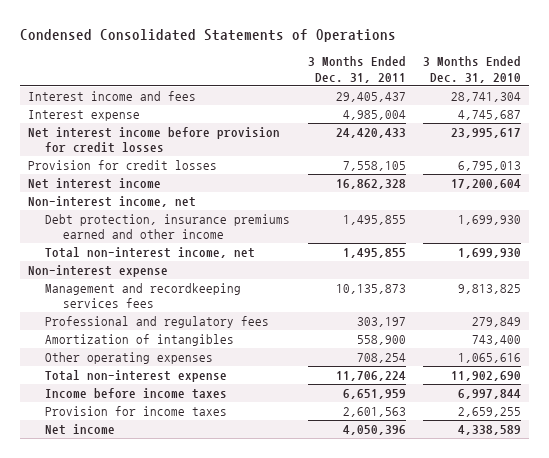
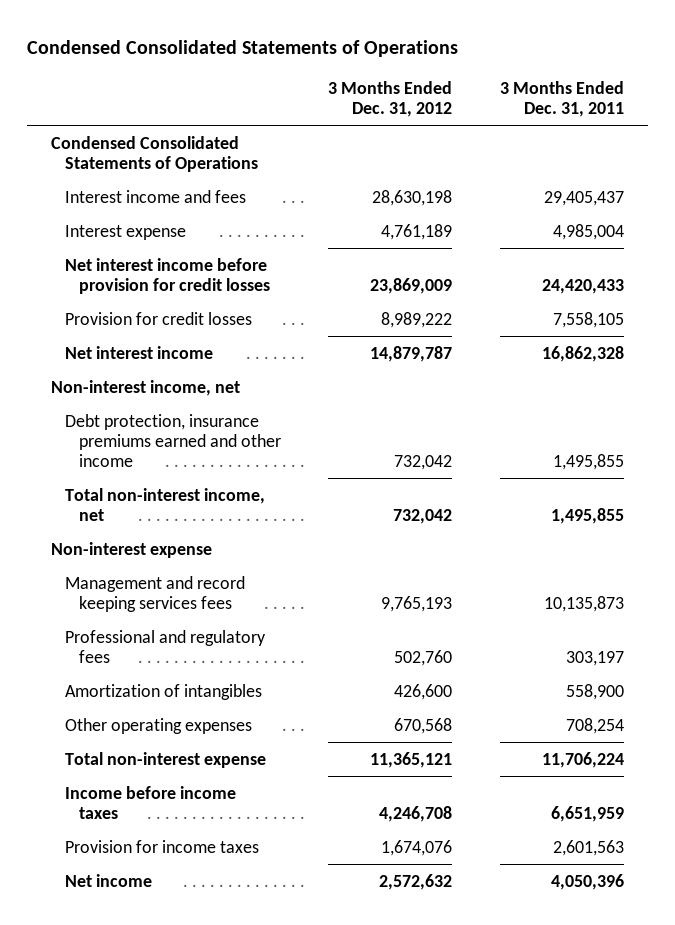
- | 3 Months Ended Dec. 31, 2011 | 3 Months Ended Dec. 31, 2010
+ | 3 Months Ended Dec. 31, 2012 | 3 Months Ended Dec. 31, 2011
+ Condensed Consolidated Statements of Operations
- Management and recordkeeping services fees | 10,135,873 | 9,813,825
+ Management and record keeping services fees | 9,765,193 | 10,135,873

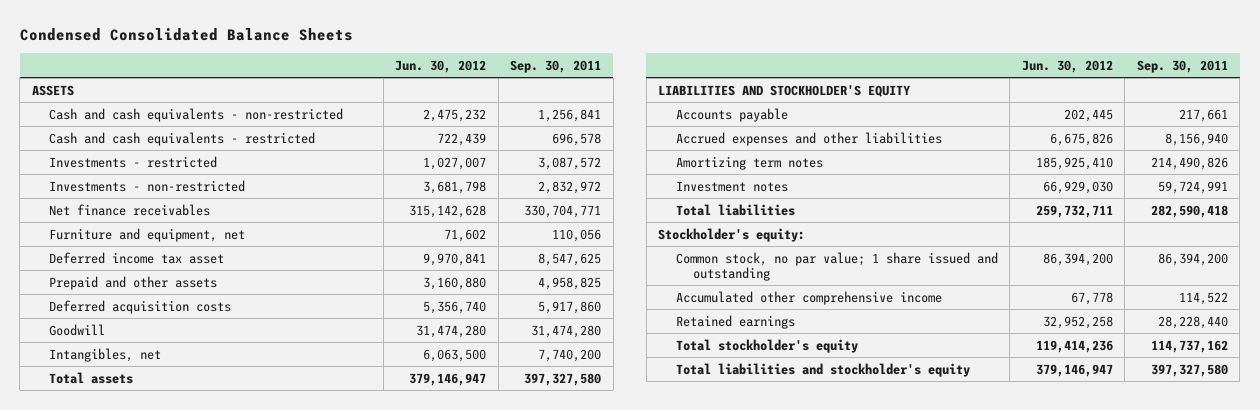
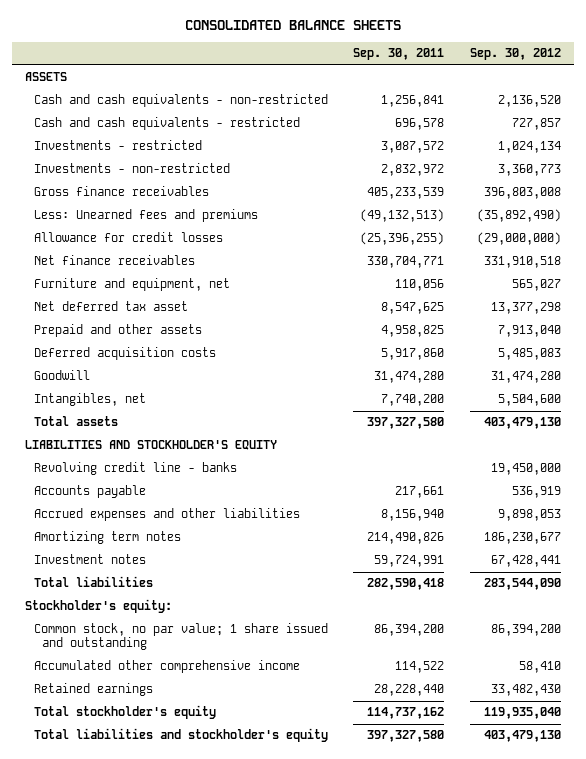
- Condensed Consolidated Balance Sheets
+ CONSOLIDATED BALANCE SHEETS
- | Jun. 30, 2012 | Sep. 30, 2011
+ | Sep. 30, 2011 | Sep. 30, 2012
+ Gross finance receivables | 405,233,539 | 396,803,008
+ Less: Unearned fees and premiums | (49,132,513) | (35,892,490)
+ Allowance for credit losses | (25,396,255) | (29,000,000)
- Deferred income tax asset | 9,970,841 | 8,547,625
+ Net deferred tax asset | 8,547,625 | 13,377,298
+ Revolving credit line - banks | | 19,450,000

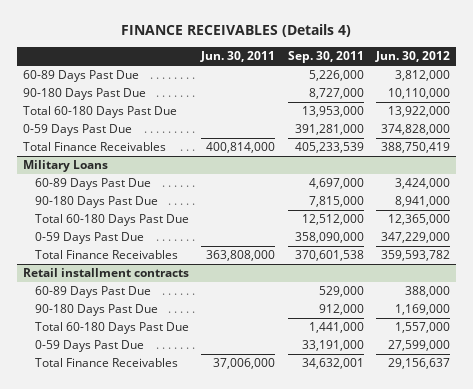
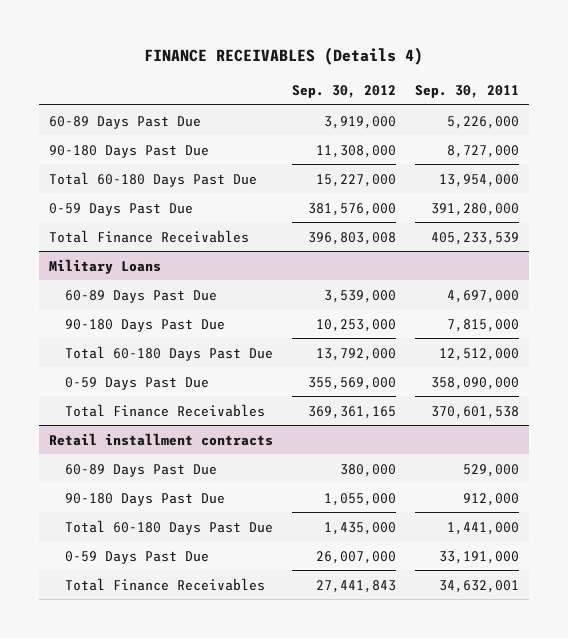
- | Jun. 30, 2011 | Sep. 30, 2011 | Jun. 30, 2012
+ | Sep. 30, 2012 | Sep. 30, 2011
- Total 60-180 Days Past Due | | 13,953,000 | 13,922,000
- 0-59 Days Past Due | | 391,281,000 | 374,828,000
+ Total 60-180 Days Past Due | 15,227,000 | 13,954,000
+ 0-59 Days Past Due | 381,576,000 | 391,280,000

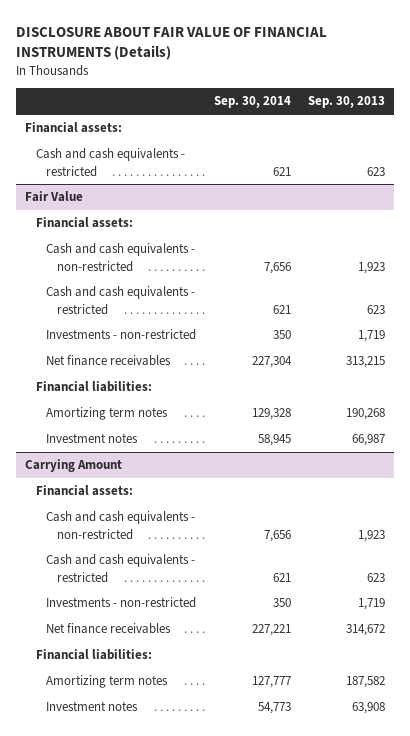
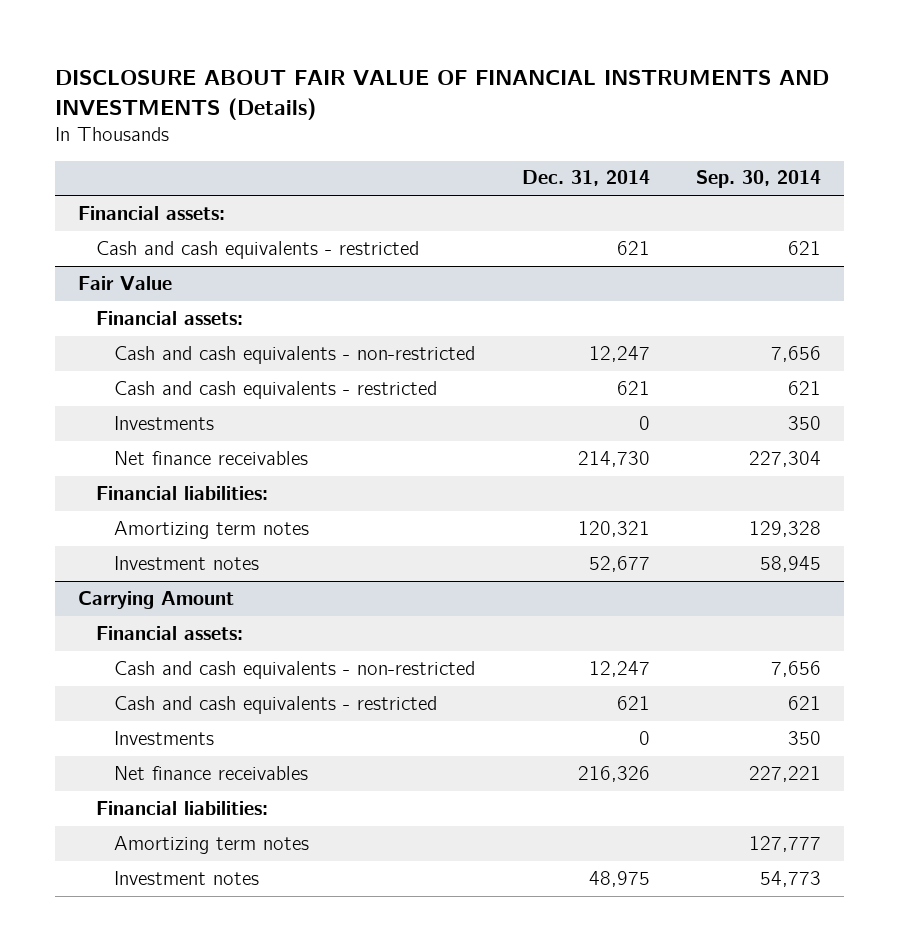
- DISCLOSURE ABOUT FAIR VALUE OF FINANCIAL INSTRUMENTS (Details)
+ DISCLOSURE ABOUT FAIR VALUE OF FINANCIAL INSTRUMENTS AND INVESTMENTS (Details)
- | Sep. 30, 2014 | Sep. 30, 2013
+ | Dec. 31, 2014 | Sep. 30, 2014
@ Fair Value
- Investments - non-restricted | 350 | 1,719
+ Investments | 0 | 350
@ Carrying Amount
- Investments - non-restricted | 350 | 1,719
+ Investments | 0 | 350

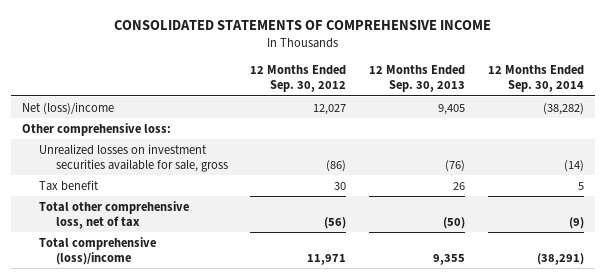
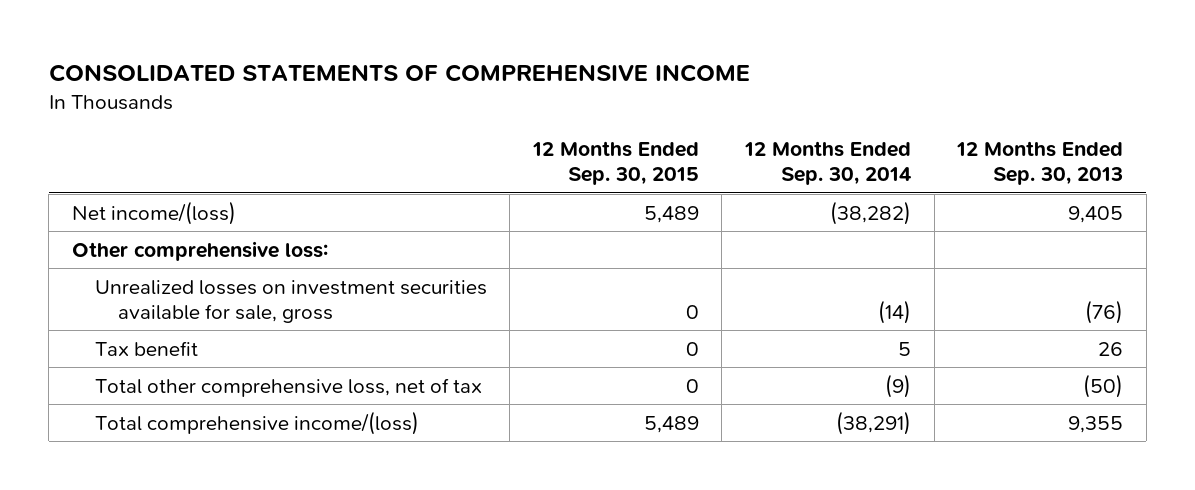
- | 12 Months Ended Sep. 30, 2012 | 12 Months Ended Sep. 30, 2013 | 12 Months Ended Sep. 30, 2014
+ | 12 Months Ended Sep. 30, 2015 | 12 Months Ended Sep. 30, 2014 | 12 Months Ended Sep. 30, 2013
- Net (loss)/income | 12,027 | 9,405 | (38,282)
+ Net income/(loss) | 5,489 | (38,282) | 9,405
- Total comprehensive (loss)/income | 11,971 | 9,355 | (38,291)
+ Total comprehensive income/(loss) | 5,489 | (38,291) | 9,355

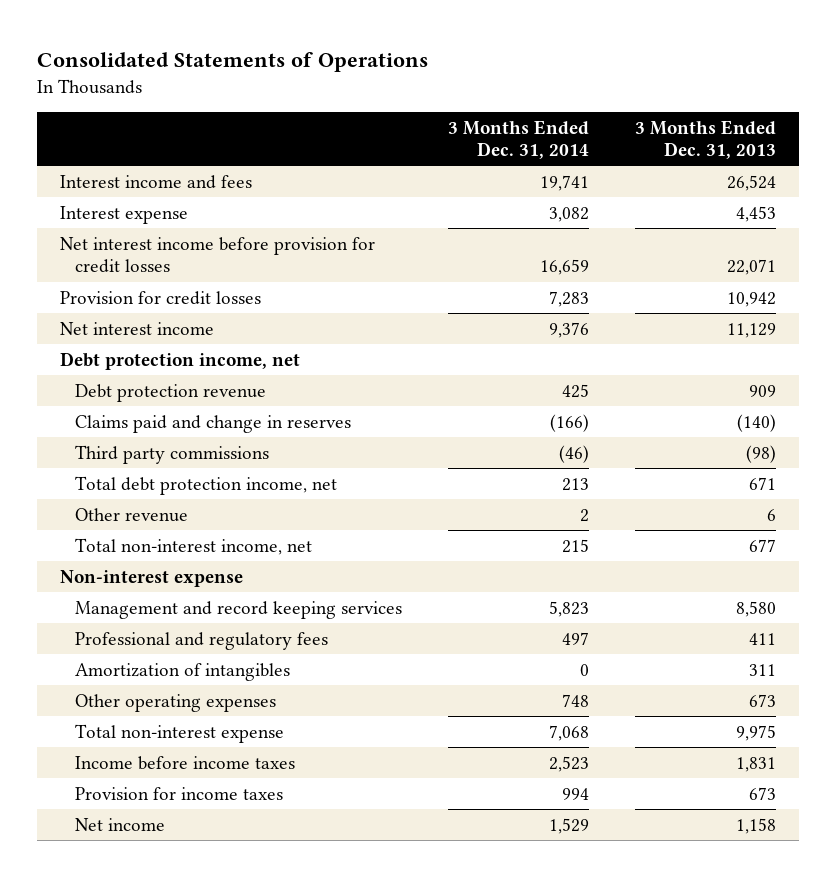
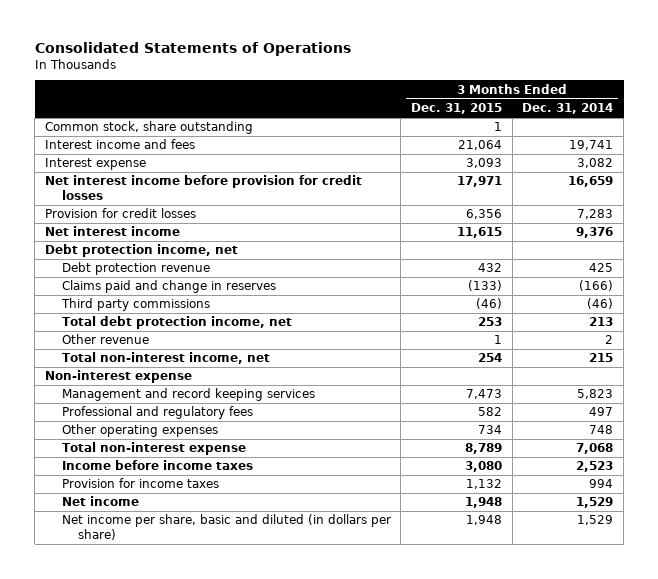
- | 3 Months Ended Dec. 31, 2014 | 3 Months Ended Dec. 31, 2013
+ | 3 Months Ended Dec. 31, 2015 | 3 Months Ended Dec. 31, 2014
+ Common stock, share outstanding | 1 |
- Amortization of intangibles | 0 | 311
+ Net income per share, basic and diluted (in dollars per share) | 1,948 | 1,529

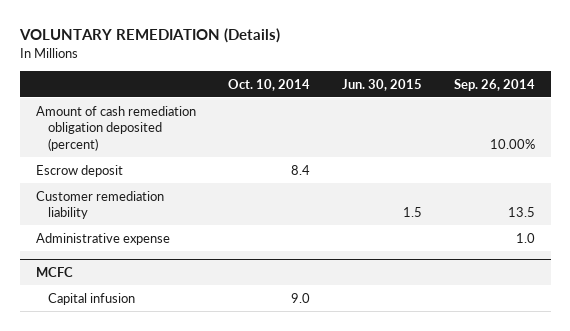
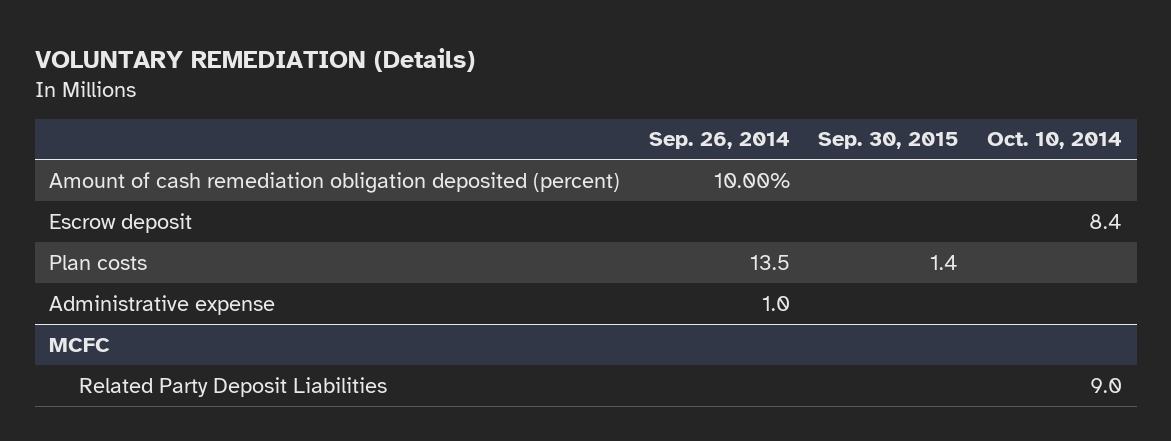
- | Oct. 10, 2014 | Jun. 30, 2015 | Sep. 26, 2014
+ | Sep. 26, 2014 | Sep. 30, 2015 | Oct. 10, 2014
- Customer remediation liability | | 1.5 | 13.5
+ Plan costs | 13.5 | 1.4 |
@ MCFC
- Capital infusion | 9.0 | |
+ Related Party Deposit Liabilities | | | 9.0

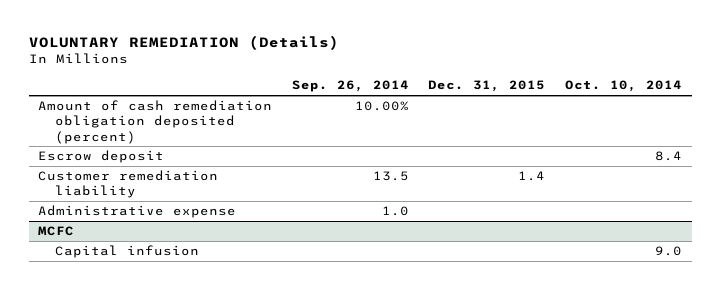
- | Sep. 26, 2014 | Sep. 30, 2015 | Oct. 10, 2014
+ | Sep. 26, 2014 | Dec. 31, 2015 | Oct. 10, 2014
- Plan costs | 13.5 | 1.4 |
+ Customer remediation liability | 13.5 | 1.4 |
@ MCFC
- Related Party Deposit Liabilities | | | 9.0
+ Capital infusion | | | 9.0

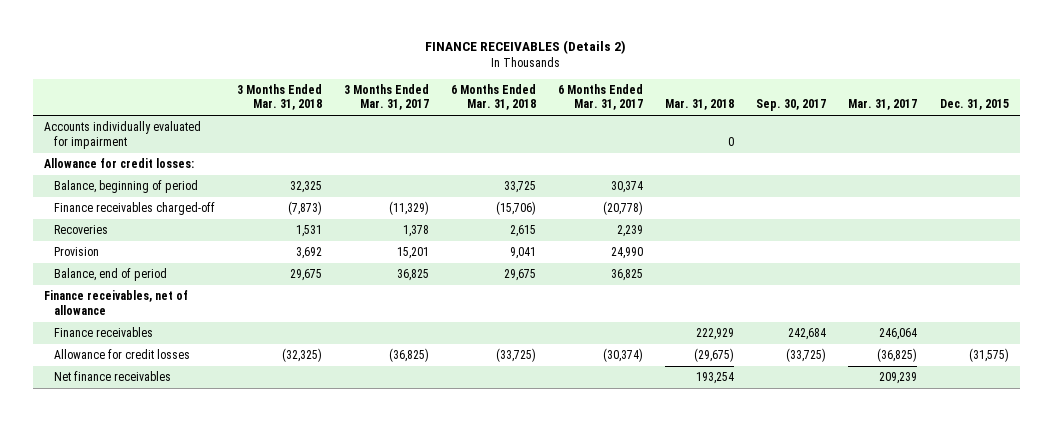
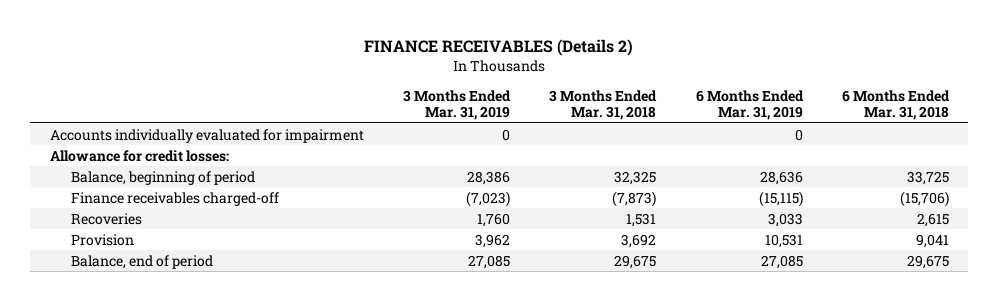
- | 3 Months Ended Mar. 31, 2018 | 3 Months Ended Mar. 31, 2017 | 6 Months Ended Mar. 31, 2018 | 6 Months Ended Mar. 31, 2017 | Mar. 31, 2018 | Sep. 30, 2017 | Mar. 31, 2017 | Dec. 31, 2015
+ | 3 Months Ended Mar. 31, 2019 | 3 Months Ended Mar. 31, 2018 | 6 Months Ended Mar. 31, 2019 | 6 Months Ended Mar. 31, 2018
- Finance receivables, net of allowance
- Finance receivables | | | | | 222,929 | 242,684 | 246,064 |
- Allowance for credit losses | (32,325) | (36,825) | (33,725) | (30,374) | (29,675) | (33,725) | (36,825) | (31,575)
- Net finance receivables | | | | | 193,254 | | 209,239 |

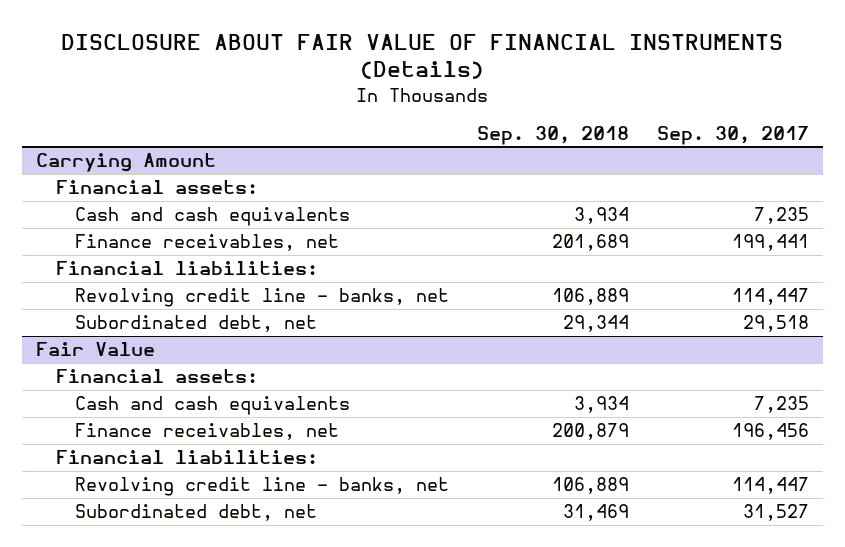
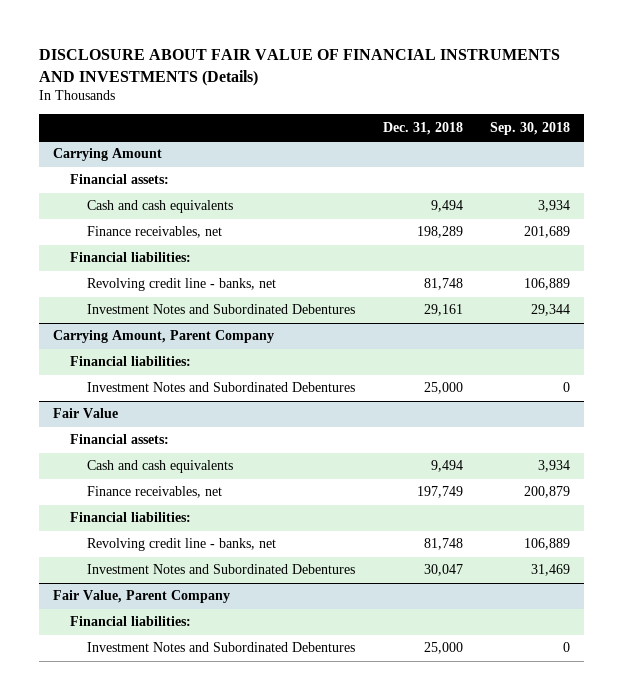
- DISCLOSURE ABOUT FAIR VALUE OF FINANCIAL INSTRUMENTS (Details)
+ DISCLOSURE ABOUT FAIR VALUE OF FINANCIAL INSTRUMENTS AND INVESTMENTS (Details)
- | Sep. 30, 2018 | Sep. 30, 2017
+ | Dec. 31, 2018 | Sep. 30, 2018
@ Carrying Amount
- Subordinated debt, net | 29,344 | 29,518
+ Investment Notes and Subordinated Debentures | 29,161 | 29,344
+ Carrying Amount, Parent Company
+ Financial liabilities:
+ Investment Notes and Subordinated Debentures | 25,000 | 0
@ Fair Value
- Subordinated debt, net | 31,469 | 31,527
+ Investment Notes and Subordinated Debentures | 30,047 | 31,469
+ Fair Value, Parent Company
+ Financial liabilities:
+ Investment Notes and Subordinated Debentures | 25,000 | 0

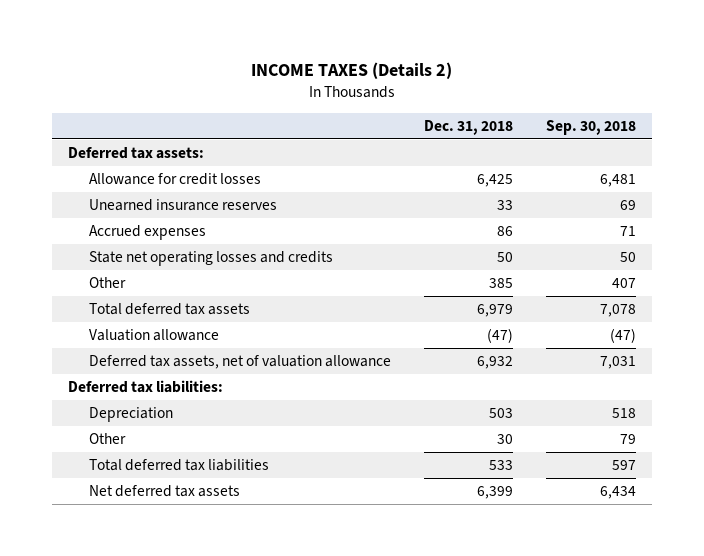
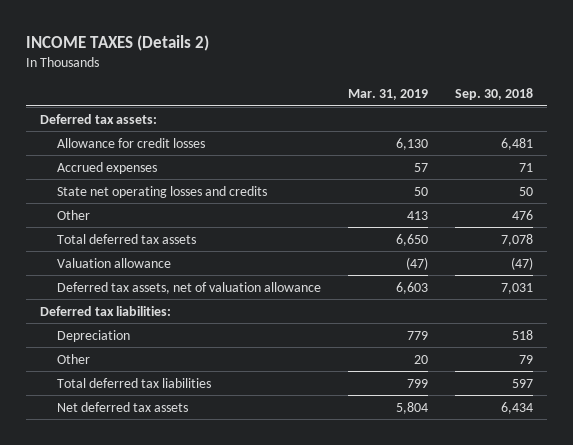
- | Dec. 31, 2018 | Sep. 30, 2018
+ | Mar. 31, 2019 | Sep. 30, 2018
- Unearned insurance reserves | 33 | 69
- Other | 385 | 407
+ Other | 413 | 476

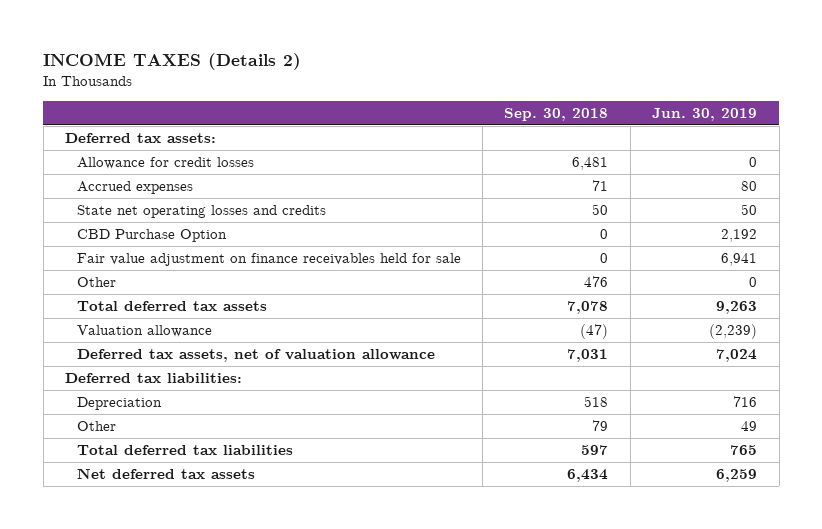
- | Mar. 31, 2019 | Sep. 30, 2018
+ | Sep. 30, 2018 | Jun. 30, 2019
+ CBD Purchase Option | 0 | 2,192
+ Fair value adjustment on finance receivables held for sale | 0 | 6,941

